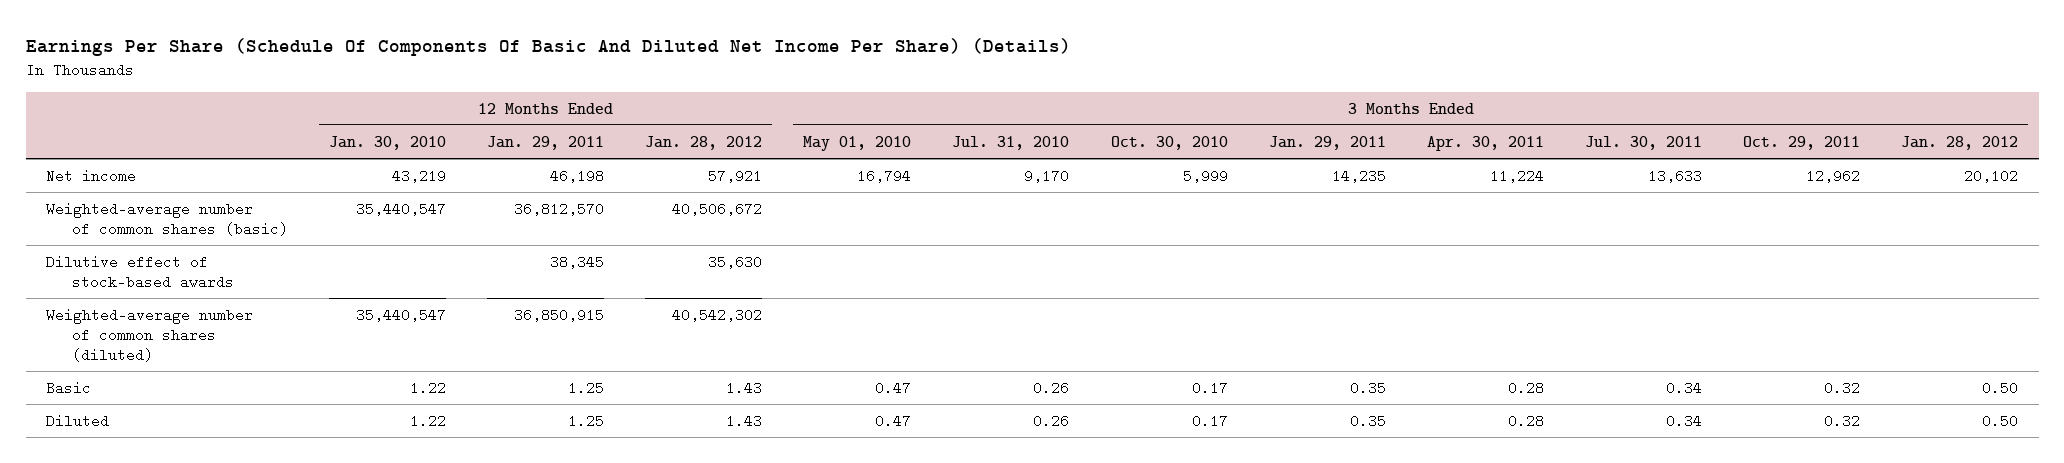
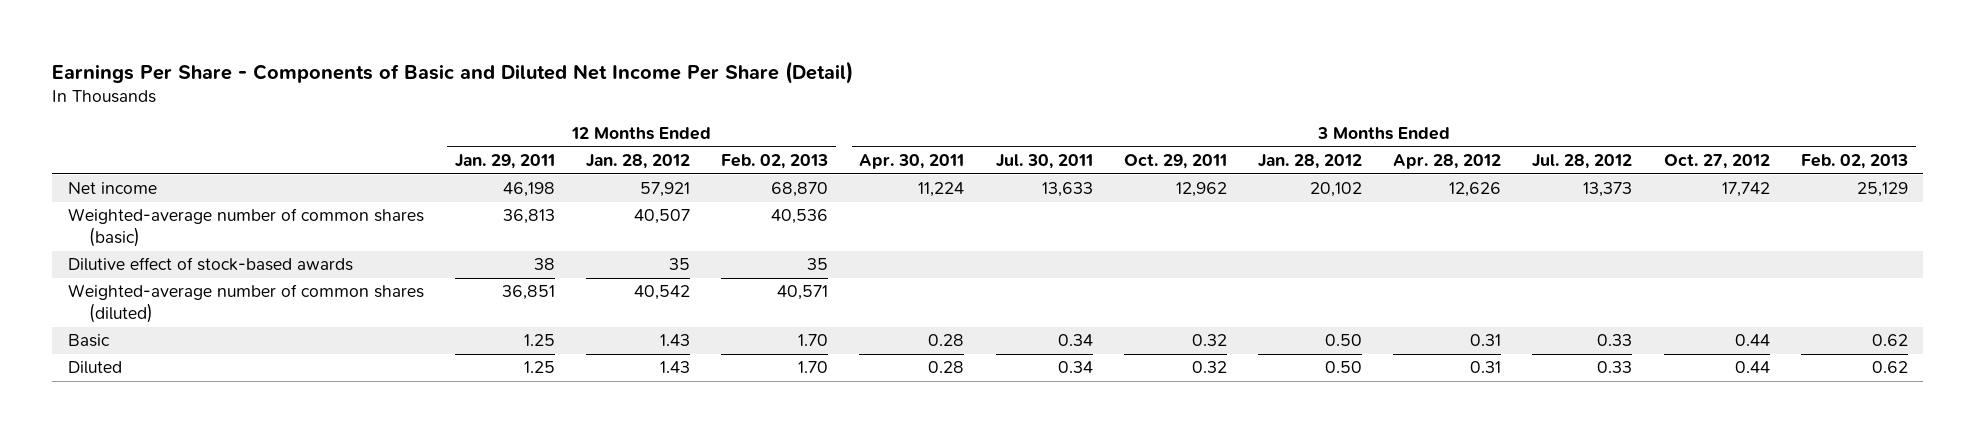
- Earnings Per Share (Schedule Of Components Of Basic And Diluted Net Income Per Share) (Details)
+ Earnings Per Share - Components of Basic and Diluted Net Income Per Share (Detail)
- | 12 Months Ended Jan. 30, 2010 | 12 Months Ended Jan. 29, 2011 | 12 Months Ended Jan. 28, 2012 | 3 Months Ended May 01, 2010 | 3 Months Ended Jul. 31, 2010 | 3 Months Ended Oct. 30, 2010 | 3 Months Ended Jan. 29, 2011 | 3 Months Ended Apr. 30, 2011 | 3 Months Ended Jul. 30, 2011 | 3 Months Ended Oct. 29, 2011 | 3 Months Ended Jan. 28, 2012
+ | 12 Months Ended Jan. 29, 2011 | 12 Months Ended Jan. 28, 2012 | 12 Months Ended Feb. 02, 2013 | 3 Months Ended Apr. 30, 2011 | 3 Months Ended Jul. 30, 2011 | 3 Months Ended Oct. 29, 2011 | 3 Months Ended Jan. 28, 2012 | 3 Months Ended Apr. 28, 2012 | 3 Months Ended Jul. 28, 2012 | 3 Months Ended Oct. 27, 2012 | 3 Months Ended Feb. 02, 2013
- Weighted-average number of common shares (basic) | 35,440,547 | 36,812,570 | 40,506,672 | | | | | | | |
- Dilutive effect of stock-based awards | | 38,345 | 35,630 | | | | | | | |
- Weighted-average number of common shares (diluted) | 35,440,547 | 36,850,915 | 40,542,302 | | | | | | | |
+ Weighted-average number of common shares (basic) | 36,813 | 40,507 | 40,536 | | | | | | | |
+ Dilutive effect of stock-based awards | 38 | 35 | 35 | | | | | | | |
+ Weighted-average number of common shares (diluted) | 36,851 | 40,542 | 40,571 | | | | | | | |

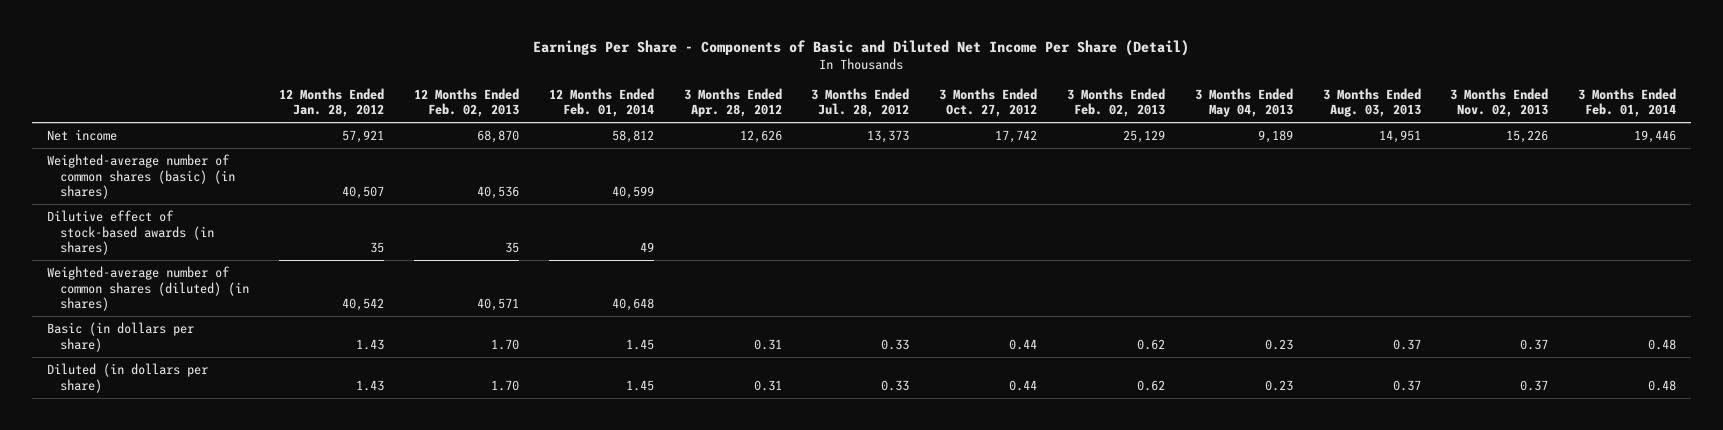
- | 12 Months Ended Jan. 29, 2011 | 12 Months Ended Jan. 28, 2012 | 12 Months Ended Feb. 02, 2013 | 3 Months Ended Apr. 30, 2011 | 3 Months Ended Jul. 30, 2011 | 3 Months Ended Oct. 29, 2011 | 3 Months Ended Jan. 28, 2012 | 3 Months Ended Apr. 28, 2012 | 3 Months Ended Jul. 28, 2012 | 3 Months Ended Oct. 27, 2012 | 3 Months Ended Feb. 02, 2013
+ | 12 Months Ended Jan. 28, 2012 | 12 Months Ended Feb. 02, 2013 | 12 Months Ended Feb. 01, 2014 | 3 Months Ended Apr. 28, 2012 | 3 Months Ended Jul. 28, 2012 | 3 Months Ended Oct. 27, 2012 | 3 Months Ended Feb. 02, 2013 | 3 Months Ended May 04, 2013 | 3 Months Ended Aug. 03, 2013 | 3 Months Ended Nov. 02, 2013 | 3 Months Ended Feb. 01, 2014
- Weighted-average number of common shares (basic) | 36,813 | 40,507 | 40,536 | | | | | | | |
- Dilutive effect of stock-based awards | 38 | 35 | 35 | | | | | | | |
- Weighted-average number of common shares (diluted) | 36,851 | 40,542 | 40,571 | | | | | | | |
- Basic | 1.25 | 1.43 | 1.70 | 0.28 | 0.34 | 0.32 | 0.50 | 0.31 | 0.33 | 0.44 | 0.62
- Diluted | 1.25 | 1.43 | 1.70 | 0.28 | 0.34 | 0.32 | 0.50 | 0.31 | 0.33 | 0.44 | 0.62
+ Weighted-average number of common shares (basic) (in shares) | 40,507 | 40,536 | 40,599 | | | | | | | |
+ Dilutive effect of stock-based awards (in shares) | 35 | 35 | 49 | | | | | | | |
+ Weighted-average number of common shares (diluted) (in shares) | 40,542 | 40,571 | 40,648 | | | | | | | |
+ Basic (in dollars per share) | 1.43 | 1.70 | 1.45 | 0.31 | 0.33 | 0.44 | 0.62 | 0.23 | 0.37 | 0.37 | 0.48
+ Diluted (in dollars per share) | 1.43 | 1.70 | 1.45 | 0.31 | 0.33 | 0.44 | 0.62 | 0.23 | 0.37 | 0.37 | 0.48

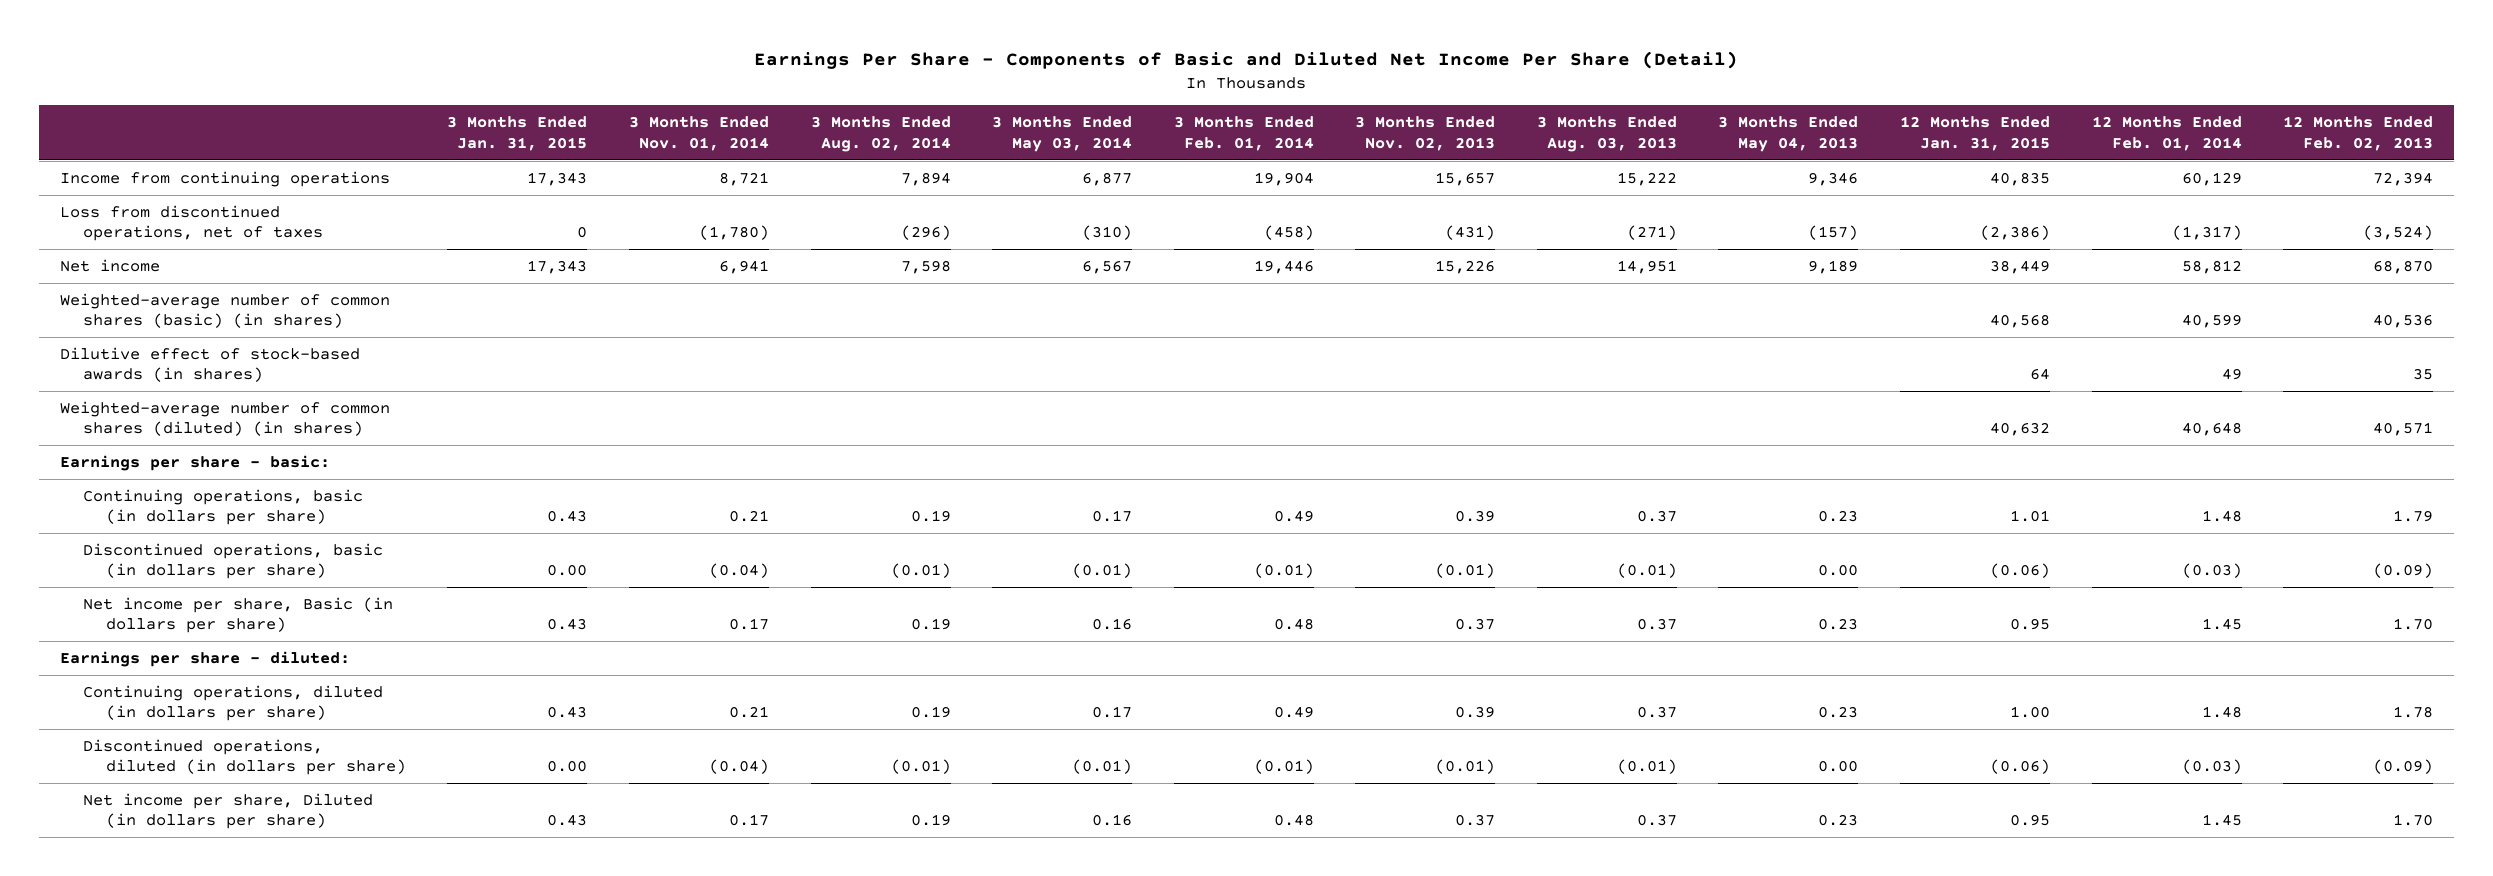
- | 12 Months Ended Jan. 28, 2012 | 12 Months Ended Feb. 02, 2013 | 12 Months Ended Feb. 01, 2014 | 3 Months Ended Apr. 28, 2012 | 3 Months Ended Jul. 28, 2012 | 3 Months Ended Oct. 27, 2012 | 3 Months Ended Feb. 02, 2013 | 3 Months Ended May 04, 2013 | 3 Months Ended Aug. 03, 2013 | 3 Months Ended Nov. 02, 2013 | 3 Months Ended Feb. 01, 2014
+ | 3 Months Ended Jan. 31, 2015 | 3 Months Ended Nov. 01, 2014 | 3 Months Ended Aug. 02, 2014 | 3 Months Ended May 03, 2014 | 3 Months Ended Feb. 01, 2014 | 3 Months Ended Nov. 02, 2013 | 3 Months Ended Aug. 03, 2013 | 3 Months Ended May 04, 2013 | 12 Months Ended Jan. 31, 2015 | 12 Months Ended Feb. 01, 2014 | 12 Months Ended Feb. 02, 2013
+ Income from continuing operations | 17,343 | 8,721 | 7,894 | 6,877 | 19,904 | 15,657 | 15,222 | 9,346 | 40,835 | 60,129 | 72,394
+ Loss from discontinued operations, net of taxes | 0 | (1,780) | (296) | (310) | (458) | (431) | (271) | (157) | (2,386) | (1,317) | (3,524)
- Basic (in dollars per share) | 1.43 | 1.70 | 1.45 | 0.31 | 0.33 | 0.44 | 0.62 | 0.23 | 0.37 | 0.37 | 0.48
- Diluted (in dollars per share) | 1.43 | 1.70 | 1.45 | 0.31 | 0.33 | 0.44 | 0.62 | 0.23 | 0.37 | 0.37 | 0.48
+ Earnings per share - basic:
+ Continuing operations, basic (in dollars per share) | 0.43 | 0.21 | 0.19 | 0.17 | 0.49 | 0.39 | 0.37 | 0.23 | 1.01 | 1.48 | 1.79
+ Discontinued operations, basic (in dollars per share) | 0.00 | (0.04) | (0.01) | (0.01) | (0.01) | (0.01) | (0.01) | 0.00 | (0.06) | (0.03) | (0.09)
+ Net income per share, Basic (in dollars per share) | 0.43 | 0.17 | 0.19 | 0.16 | 0.48 | 0.37 | 0.37 | 0.23 | 0.95 | 1.45 | 1.70
+ Earnings per share - diluted:
+ Continuing operations, diluted (in dollars per share) | 0.43 | 0.21 | 0.19 | 0.17 | 0.49 | 0.39 | 0.37 | 0.23 | 1.00 | 1.48 | 1.78
+ Discontinued operations, diluted (in dollars per share) | 0.00 | (0.04) | (0.01) | (0.01) | (0.01) | (0.01) | (0.01) | 0.00 | (0.06) | (0.03) | (0.09)
+ Net income per share, Diluted (in dollars per share) | 0.43 | 0.17 | 0.19 | 0.16 | 0.48 | 0.37 | 0.37 | 0.23 | 0.95 | 1.45 | 1.70

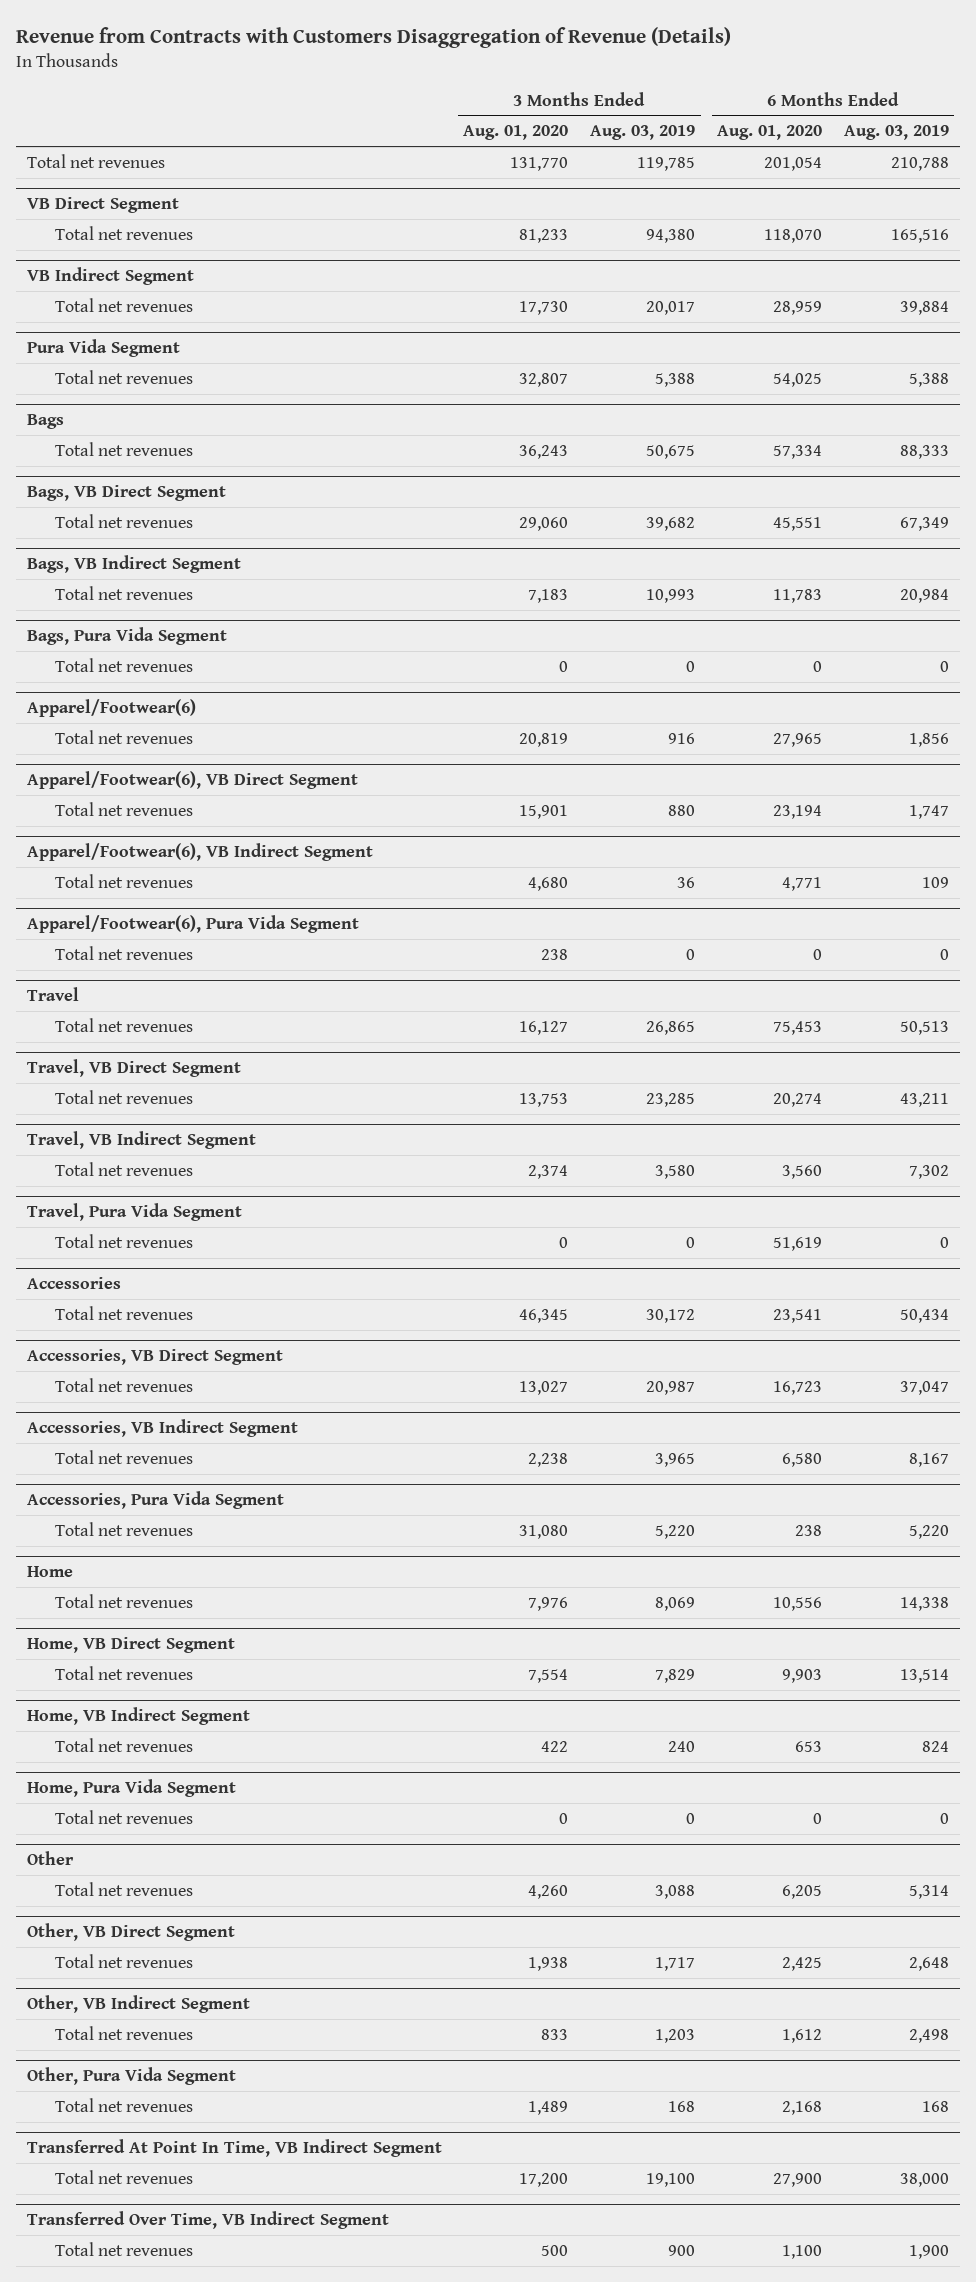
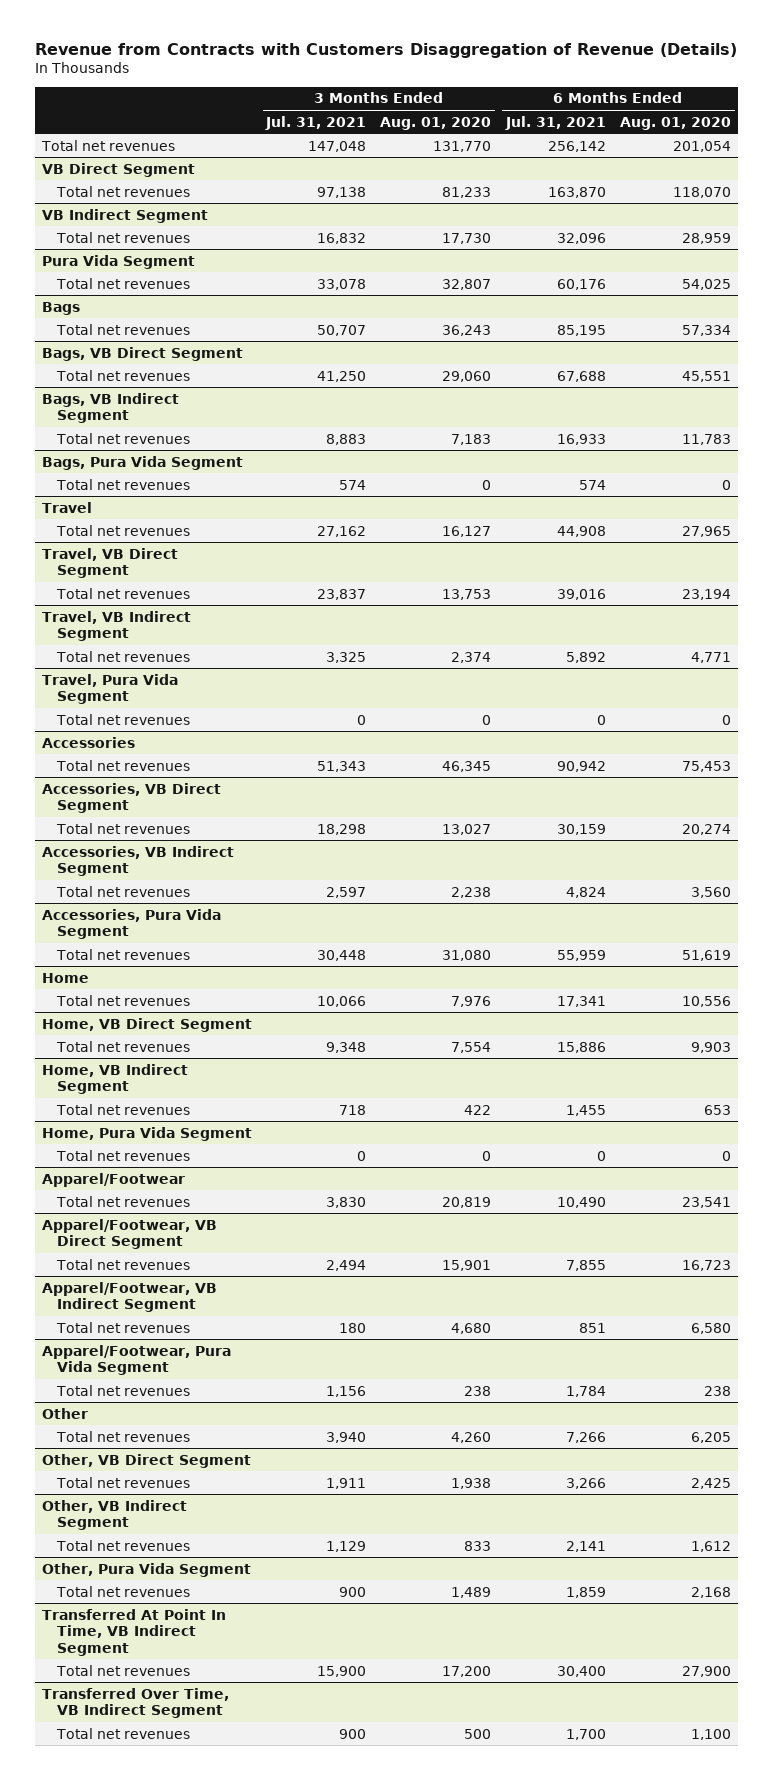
- | 3 Months Ended Aug. 01, 2020 | 3 Months Ended Aug. 03, 2019 | 6 Months Ended Aug. 01, 2020 | 6 Months Ended Aug. 03, 2019
+ | 3 Months Ended Jul. 31, 2021 | 3 Months Ended Aug. 01, 2020 | 6 Months Ended Jul. 31, 2021 | 6 Months Ended Aug. 01, 2020
- Apparel/Footwear(6)
- Total net revenues | 20,819 | 916 | 27,965 | 1,856
- Apparel/Footwear(6), VB Direct Segment
- Total net revenues | 15,901 | 880 | 23,194 | 1,747
- Apparel/Footwear(6), VB Indirect Segment
- Total net revenues | 4,680 | 36 | 4,771 | 109
- Apparel/Footwear(6), Pura Vida Segment
- Total net revenues | 238 | 0 | 0 | 0
@ Travel
- Total net revenues | 16,127 | 26,865 | 75,453 | 50,513
+ Total net revenues | 27,162 | 16,127 | 44,908 | 27,965
@ Travel, VB Direct Segment
- Total net revenues | 13,753 | 23,285 | 20,274 | 43,211
+ Total net revenues | 23,837 | 13,753 | 39,016 | 23,194
@ Travel, VB Indirect Segment
- Total net revenues | 2,374 | 3,580 | 3,560 | 7,302
+ Total net revenues | 3,325 | 2,374 | 5,892 | 4,771
@ Travel, Pura Vida Segment
- Total net revenues | 0 | 0 | 51,619 | 0
+ Total net revenues | 0 | 0 | 0 | 0
@ Accessories
- Total net revenues | 46,345 | 30,172 | 23,541 | 50,434
+ Total net revenues | 51,343 | 46,345 | 90,942 | 75,453
@ Accessories, VB Direct Segment
- Total net revenues | 13,027 | 20,987 | 16,723 | 37,047
+ Total net revenues | 18,298 | 13,027 | 30,159 | 20,274
@ Accessories, VB Indirect Segment
- Total net revenues | 2,238 | 3,965 | 6,580 | 8,167
+ Total net revenues | 2,597 | 2,238 | 4,824 | 3,560
@ Accessories, Pura Vida Segment
- Total net revenues | 31,080 | 5,220 | 238 | 5,220
+ Total net revenues | 30,448 | 31,080 | 55,959 | 51,619
+ Apparel/Footwear
+ Total net revenues | 3,830 | 20,819 | 10,490 | 23,541
+ Apparel/Footwear, VB Direct Segment
+ Total net revenues | 2,494 | 15,901 | 7,855 | 16,723
+ Apparel/Footwear, VB Indirect Segment
+ Total net revenues | 180 | 4,680 | 851 | 6,580
+ Apparel/Footwear, Pura Vida Segment
+ Total net revenues | 1,156 | 238 | 1,784 | 238

